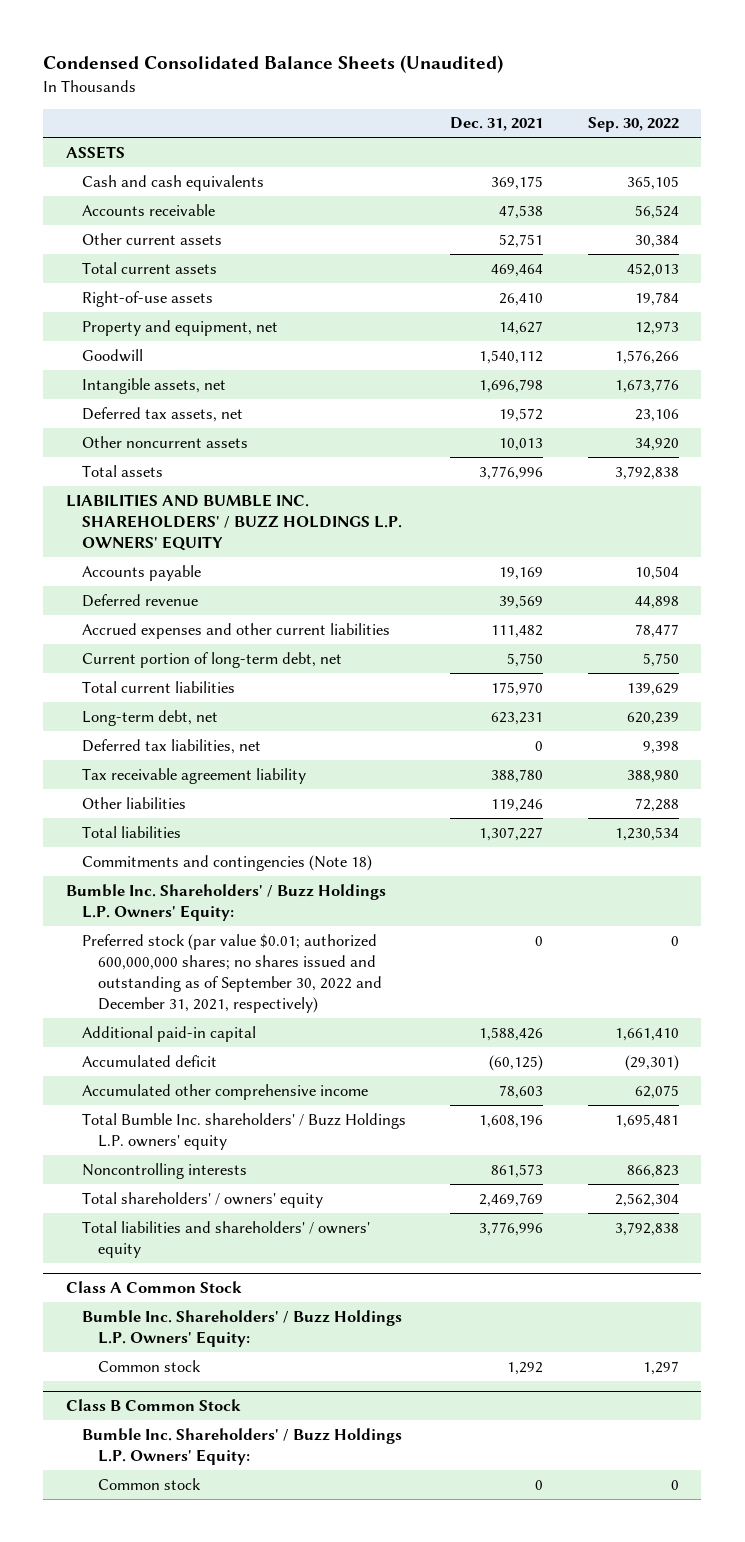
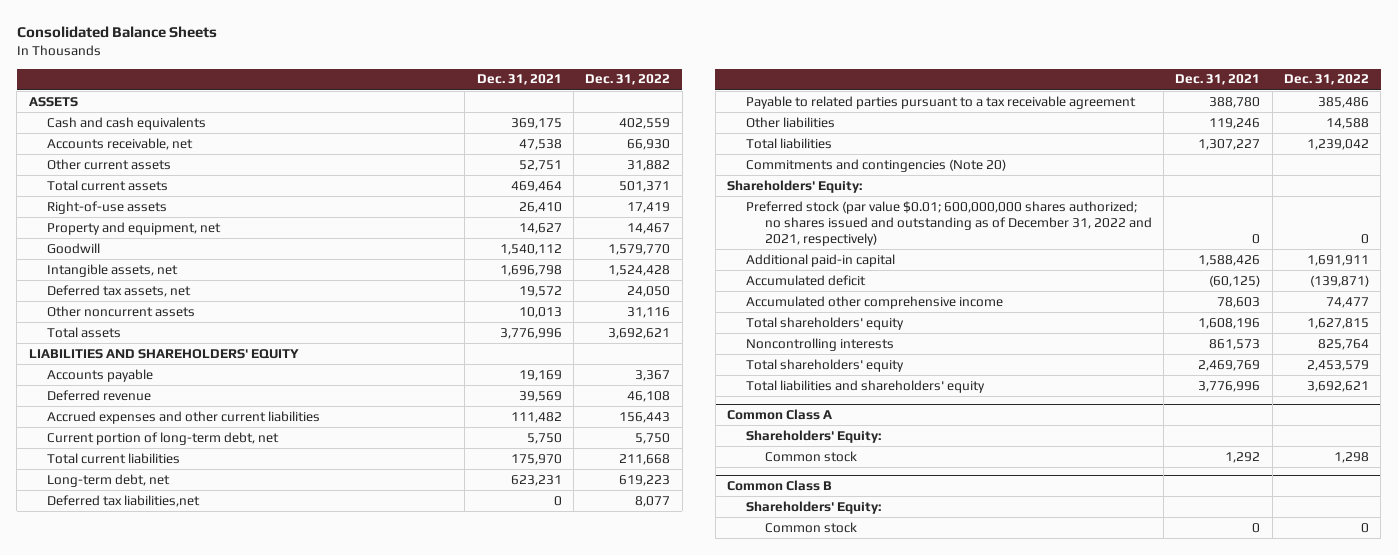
- Condensed Consolidated Balance Sheets (Unaudited)
+ Consolidated Balance Sheets
- | Dec. 31, 2021 | Sep. 30, 2022
+ | Dec. 31, 2021 | Dec. 31, 2022
- Accounts receivable | 47,538 | 56,524
+ Accounts receivable, net | 47,538 | 66,930
- LIABILITIES AND BUMBLE INC. SHAREHOLDERS' / BUZZ HOLDINGS L.P. OWNERS' EQUITY
+ LIABILITIES AND SHAREHOLDERS' EQUITY
- Deferred tax liabilities, net | 0 | 9,398
- Tax receivable agreement liability | 388,780 | 388,980
+ Deferred tax liabilities,net | 0 | 8,077
+ Payable to related parties pursuant to a tax receivable agreement | 388,780 | 385,486
- Commitments and contingencies (Note 18)
- Bumble Inc. Shareholders' / Buzz Holdings L.P. Owners' Equity:
- Preferred stock (par value $0.01; authorized 600,000,000 shares; no shares issued and outstanding as of September 30, 2022 and December 31, 2021, respectively) | 0 | 0
+ Commitments and contingencies (Note 20)
+ Shareholders' Equity:
+ Preferred stock (par value $0.01; 600,000,000 shares authorized; no shares issued and outstanding as of December 31, 2022 and 2021, respectively) | 0 | 0
- Total Bumble Inc. shareholders' / Buzz Holdings L.P. owners' equity | 1,608,196 | 1,695,481
+ Total shareholders' equity | 1,608,196 | 1,627,815
- Total shareholders' / owners' equity | 2,469,769 | 2,562,304
- Total liabilities and shareholders' / owners' equity | 3,776,996 | 3,792,838
- Class A Common Stock
- Bumble Inc. Shareholders' / Buzz Holdings L.P. Owners' Equity:
+ Total shareholders' equity | 2,469,769 | 2,453,579
+ Total liabilities and shareholders' equity | 3,776,996 | 3,692,621
+ Common Class A
+ Shareholders' Equity:
- Class B Common Stock
- Bumble Inc. Shareholders' / Buzz Holdings L.P. Owners' Equity:
+ Common Class B
+ Shareholders' Equity:

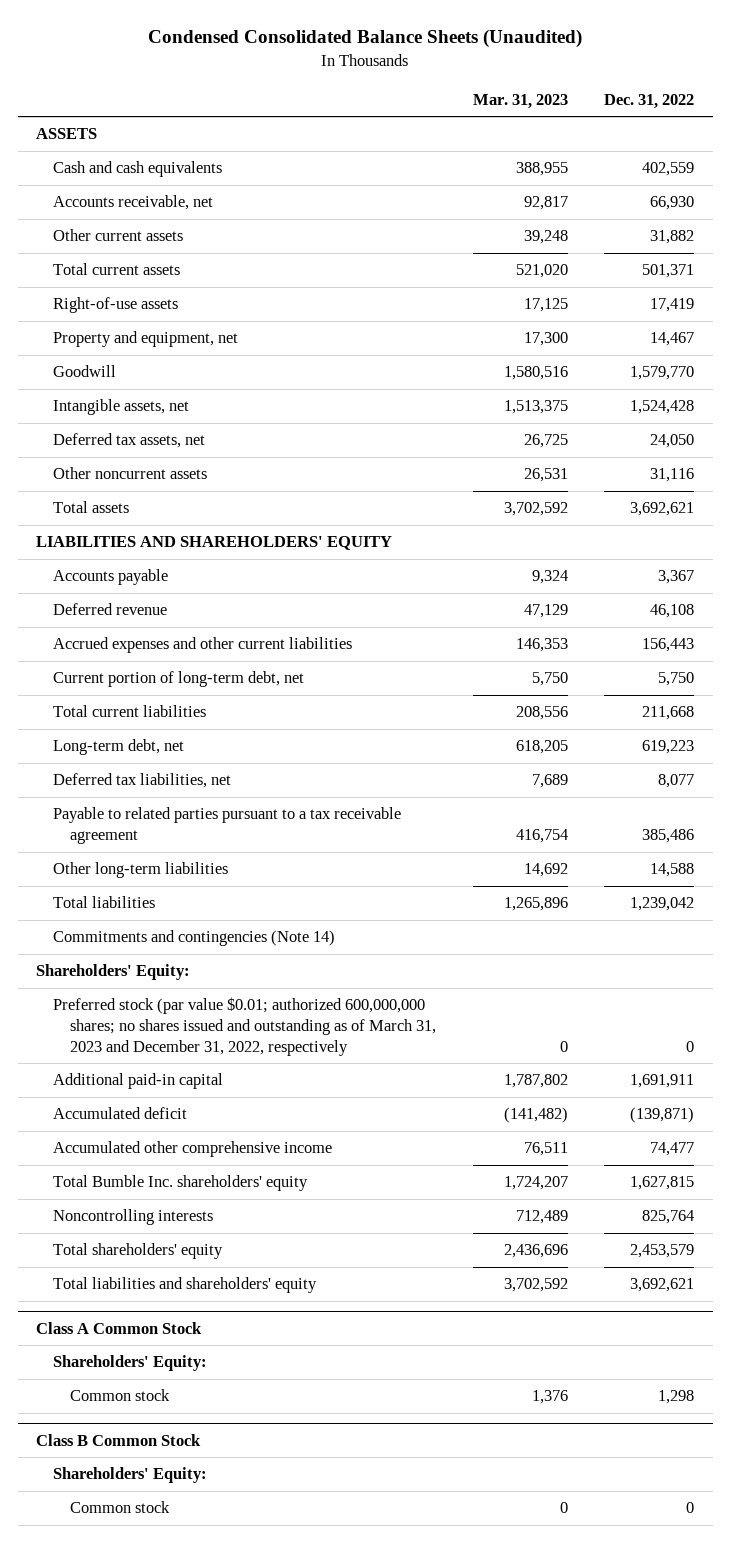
- Consolidated Balance Sheets
+ Condensed Consolidated Balance Sheets (Unaudited)
- | Dec. 31, 2021 | Dec. 31, 2022
+ | Mar. 31, 2023 | Dec. 31, 2022
- Deferred tax liabilities,net | 0 | 8,077
+ Deferred tax liabilities, net | 7,689 | 8,077
- Other liabilities | 119,246 | 14,588
+ Other long-term liabilities | 14,692 | 14,588
- Commitments and contingencies (Note 20)
+ Commitments and contingencies (Note 14)
- Preferred stock (par value $0.01; 600,000,000 shares authorized; no shares issued and outstanding as of December 31, 2022 and 2021, respectively) | 0 | 0
+ Preferred stock (par value $0.01; authorized 600,000,000 shares; no shares issued and outstanding as of March 31, 2023 and December 31, 2022, respectively | 0 | 0
- Total shareholders' equity | 1,608,196 | 1,627,815
+ Total Bumble Inc. shareholders' equity | 1,724,207 | 1,627,815
- Common Class A
+ Class A Common Stock
- Common Class B
+ Class B Common Stock

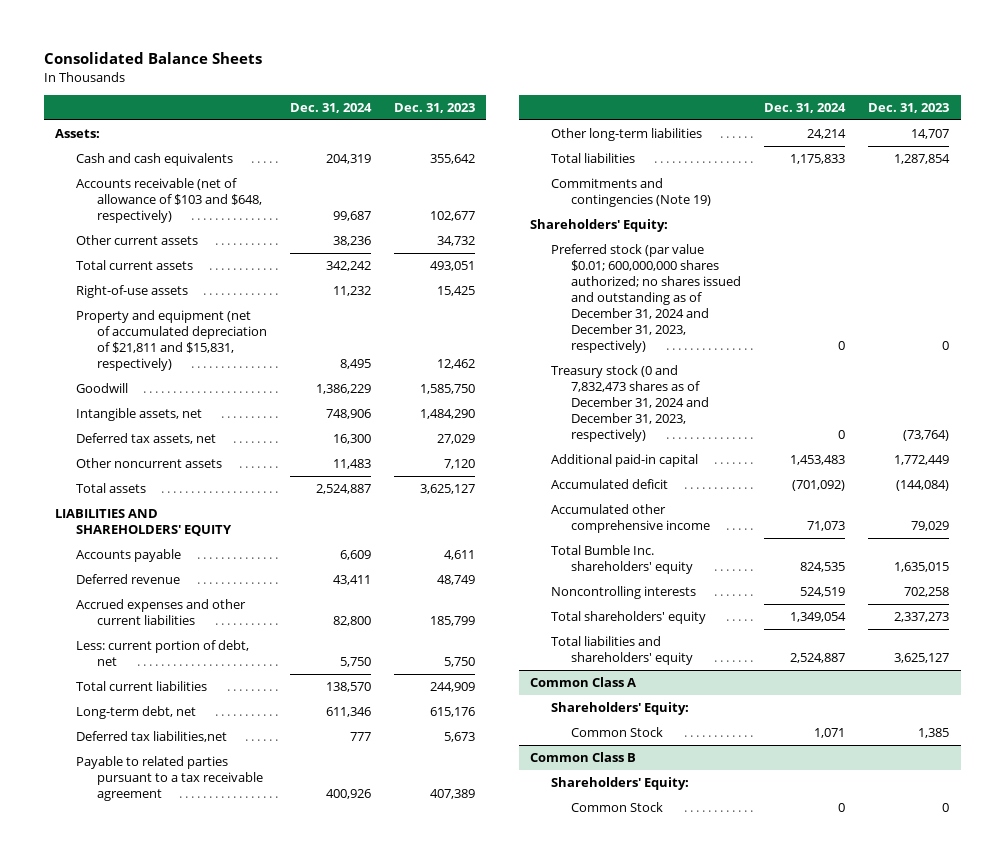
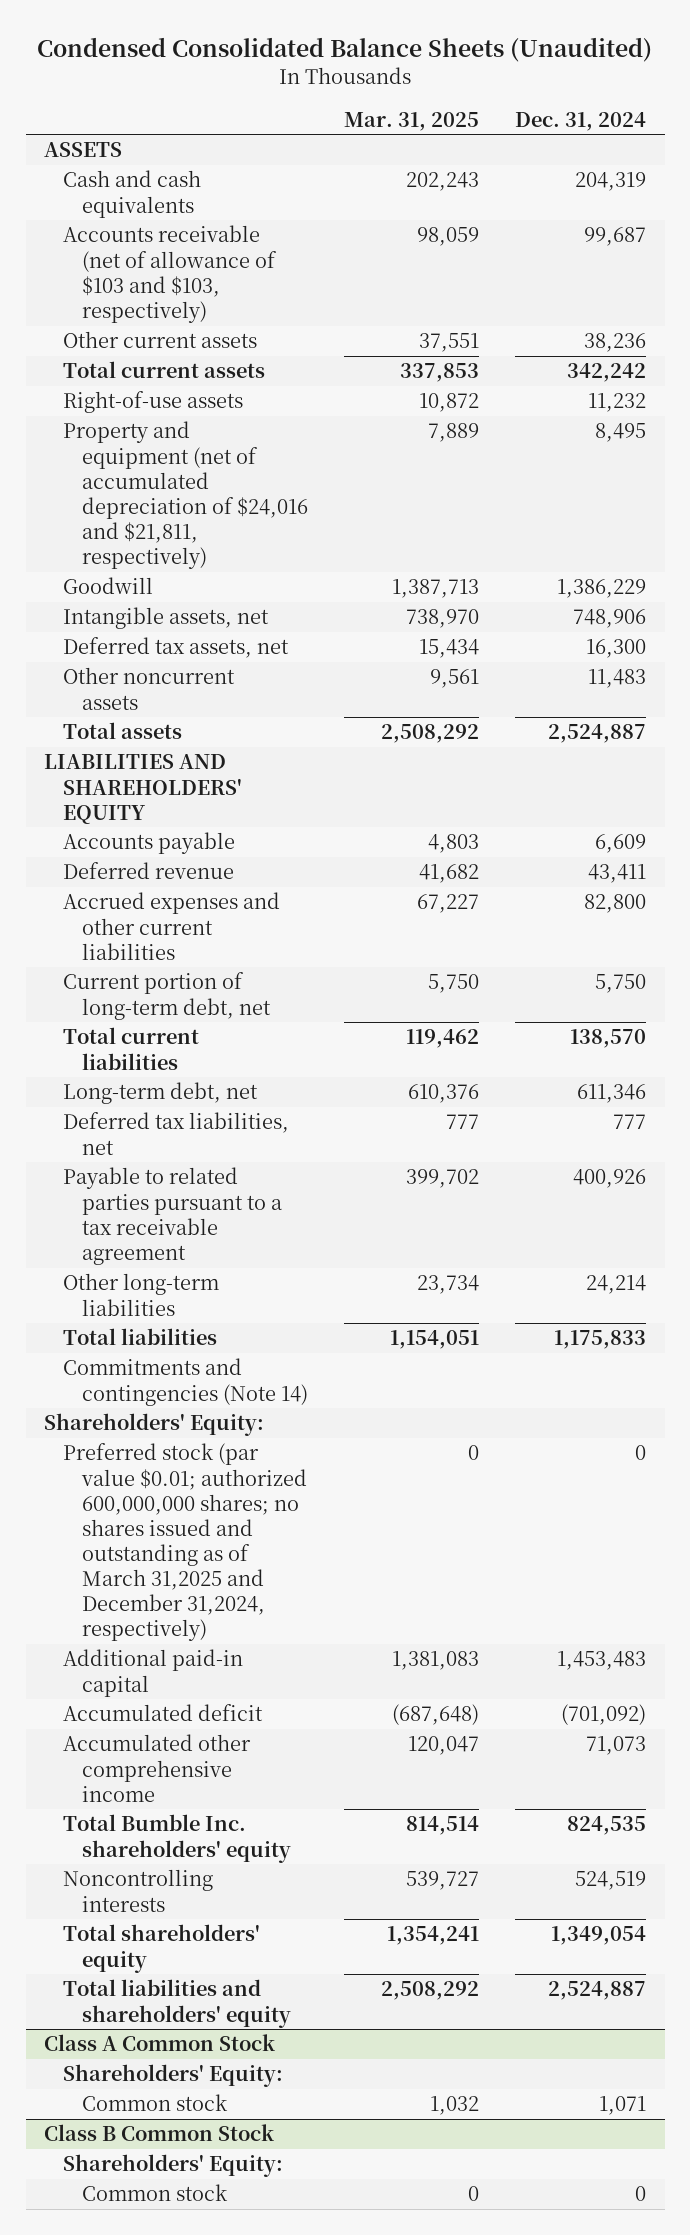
- Consolidated Balance Sheets
+ Condensed Consolidated Balance Sheets (Unaudited)
- | Dec. 31, 2024 | Dec. 31, 2023
+ | Mar. 31, 2025 | Dec. 31, 2024
- Assets:
+ ASSETS
- Accounts receivable (net of allowance of $103 and $648, respectively) | 99,687 | 102,677
+ Accounts receivable (net of allowance of $103 and $103, respectively) | 98,059 | 99,687
- Property and equipment (net of accumulated depreciation of $21,811 and $15,831, respectively) | 8,495 | 12,462
+ Property and equipment (net of accumulated depreciation of $24,016 and $21,811, respectively) | 7,889 | 8,495
- Less: current portion of debt, net | 5,750 | 5,750
+ Current portion of long-term debt, net | 5,750 | 5,750
- Deferred tax liabilities,net | 777 | 5,673
+ Deferred tax liabilities, net | 777 | 777
- Commitments and contingencies (Note 19)
+ Commitments and contingencies (Note 14)
- Preferred stock (par value $0.01; 600,000,000 shares authorized; no shares issued and outstanding as of December 31, 2024 and December 31, 2023, respectively) | 0 | 0
- Treasury stock (0 and 7,832,473 shares as of December 31, 2024 and December 31, 2023, respectively) | 0 | (73,764)
+ Preferred stock (par value $0.01; authorized 600,000,000 shares; no shares issued and outstanding as of March 31,2025 and December 31,2024, respectively) | 0 | 0
- Common Class A
+ Class A Common Stock
- Common Stock | 1,071 | 1,385
- Common Class B
+ Common stock | 1,032 | 1,071
+ Class B Common Stock
- Common Stock | 0 | 0
+ Common stock | 0 | 0

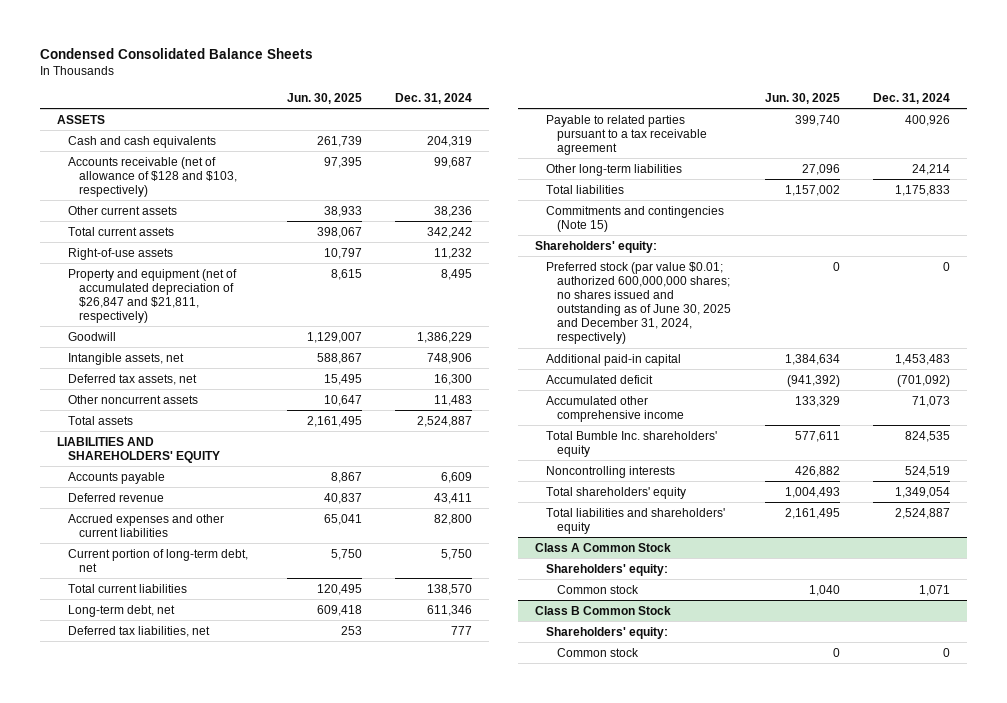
- Condensed Consolidated Balance Sheets (Unaudited)
+ Condensed Consolidated Balance Sheets
- | Mar. 31, 2025 | Dec. 31, 2024
+ | Jun. 30, 2025 | Dec. 31, 2024
- Accounts receivable (net of allowance of $103 and $103, respectively) | 98,059 | 99,687
+ Accounts receivable (net of allowance of $128 and $103, respectively) | 97,395 | 99,687
- Property and equipment (net of accumulated depreciation of $24,016 and $21,811, respectively) | 7,889 | 8,495
+ Property and equipment (net of accumulated depreciation of $26,847 and $21,811, respectively) | 8,615 | 8,495
- Commitments and contingencies (Note 14)
- Shareholders' Equity:
- Preferred stock (par value $0.01; authorized 600,000,000 shares; no shares issued and outstanding as of March 31,2025 and December 31,2024, respectively) | 0 | 0
+ Commitments and contingencies (Note 15)
+ Shareholders' equity:
+ Preferred stock (par value $0.01; authorized 600,000,000 shares; no shares issued and outstanding as of June 30, 2025 and December 31, 2024, respectively) | 0 | 0
@ Class A Common Stock
- Shareholders' Equity:
+ Shareholders' equity:
@ Class B Common Stock
- Shareholders' Equity:
+ Shareholders' equity:

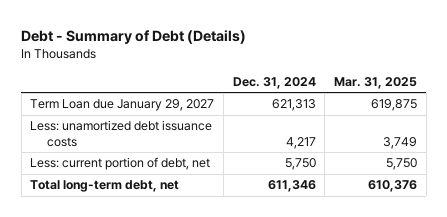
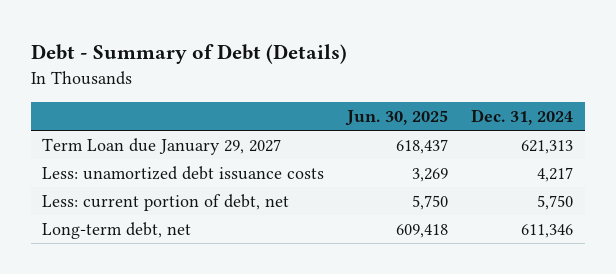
- | Dec. 31, 2024 | Mar. 31, 2025
+ | Jun. 30, 2025 | Dec. 31, 2024
- Total long-term debt, net | 611,346 | 610,376
+ Long-term debt, net | 609,418 | 611,346

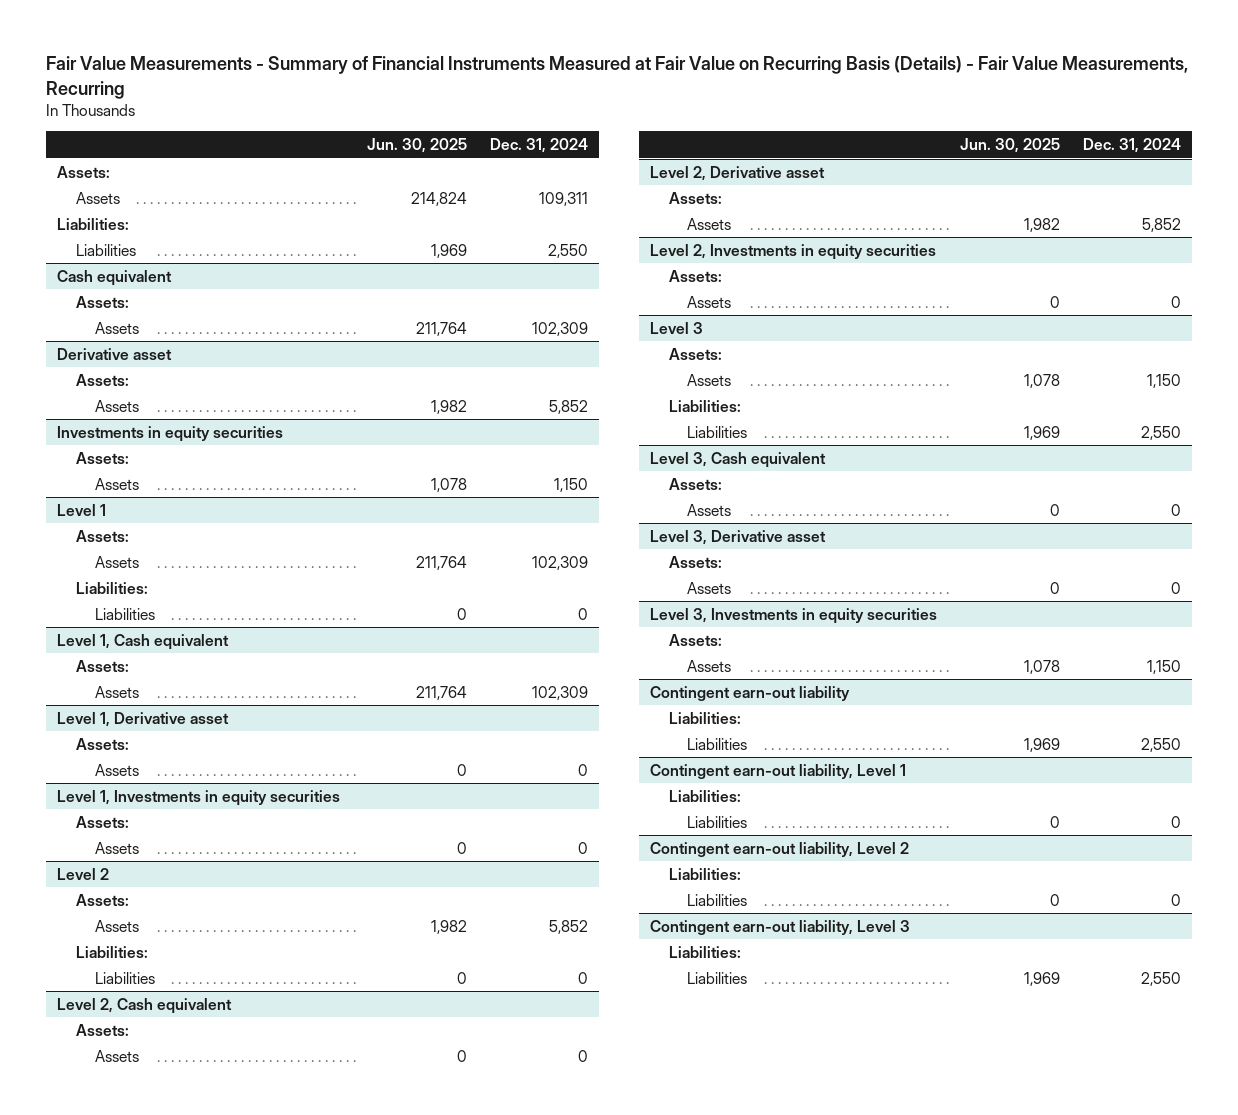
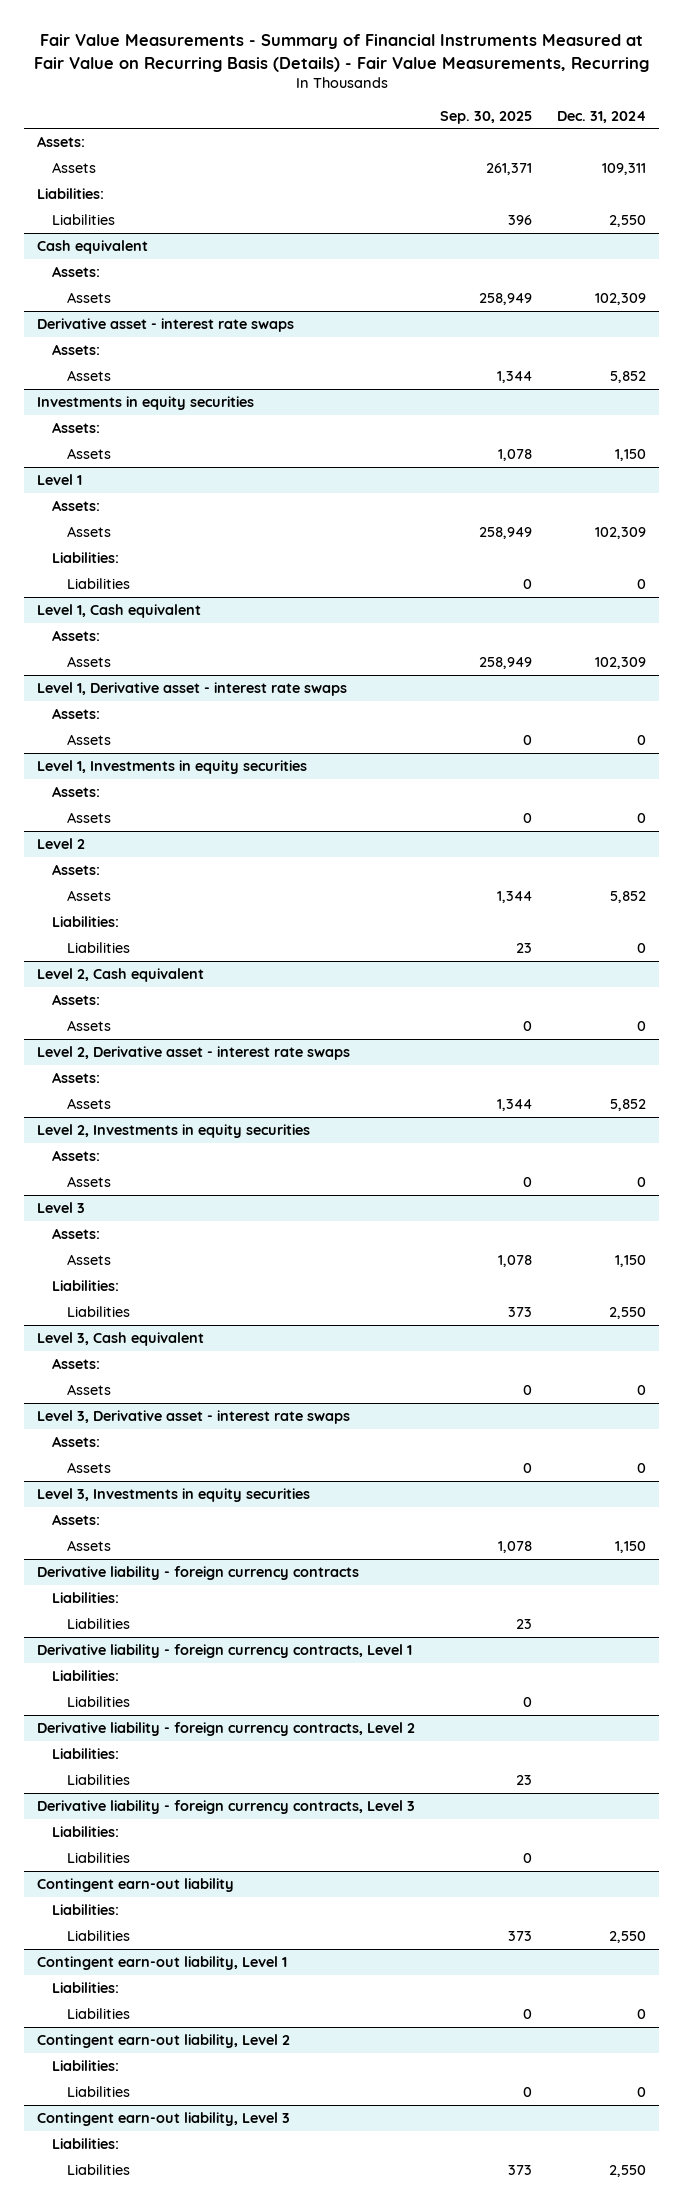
- | Jun. 30, 2025 | Dec. 31, 2024
+ | Sep. 30, 2025 | Dec. 31, 2024
- Derivative asset
+ Derivative asset - interest rate swaps
- Level 1, Derivative asset
+ Level 1, Derivative asset - interest rate swaps
- Level 2, Derivative asset
+ Level 2, Derivative asset - interest rate swaps
- Level 3, Derivative asset
+ Level 3, Derivative asset - interest rate swaps
+ Derivative liability - foreign currency contracts
+ Liabilities:
+ Liabilities | 23 |
+ Derivative liability - foreign currency contracts, Level 1
+ Liabilities:
+ Liabilities | 0 |
+ Derivative liability - foreign currency contracts, Level 2
+ Liabilities:
+ Liabilities | 23 |
+ Derivative liability - foreign currency contracts, Level 3
+ Liabilities:
+ Liabilities | 0 |

